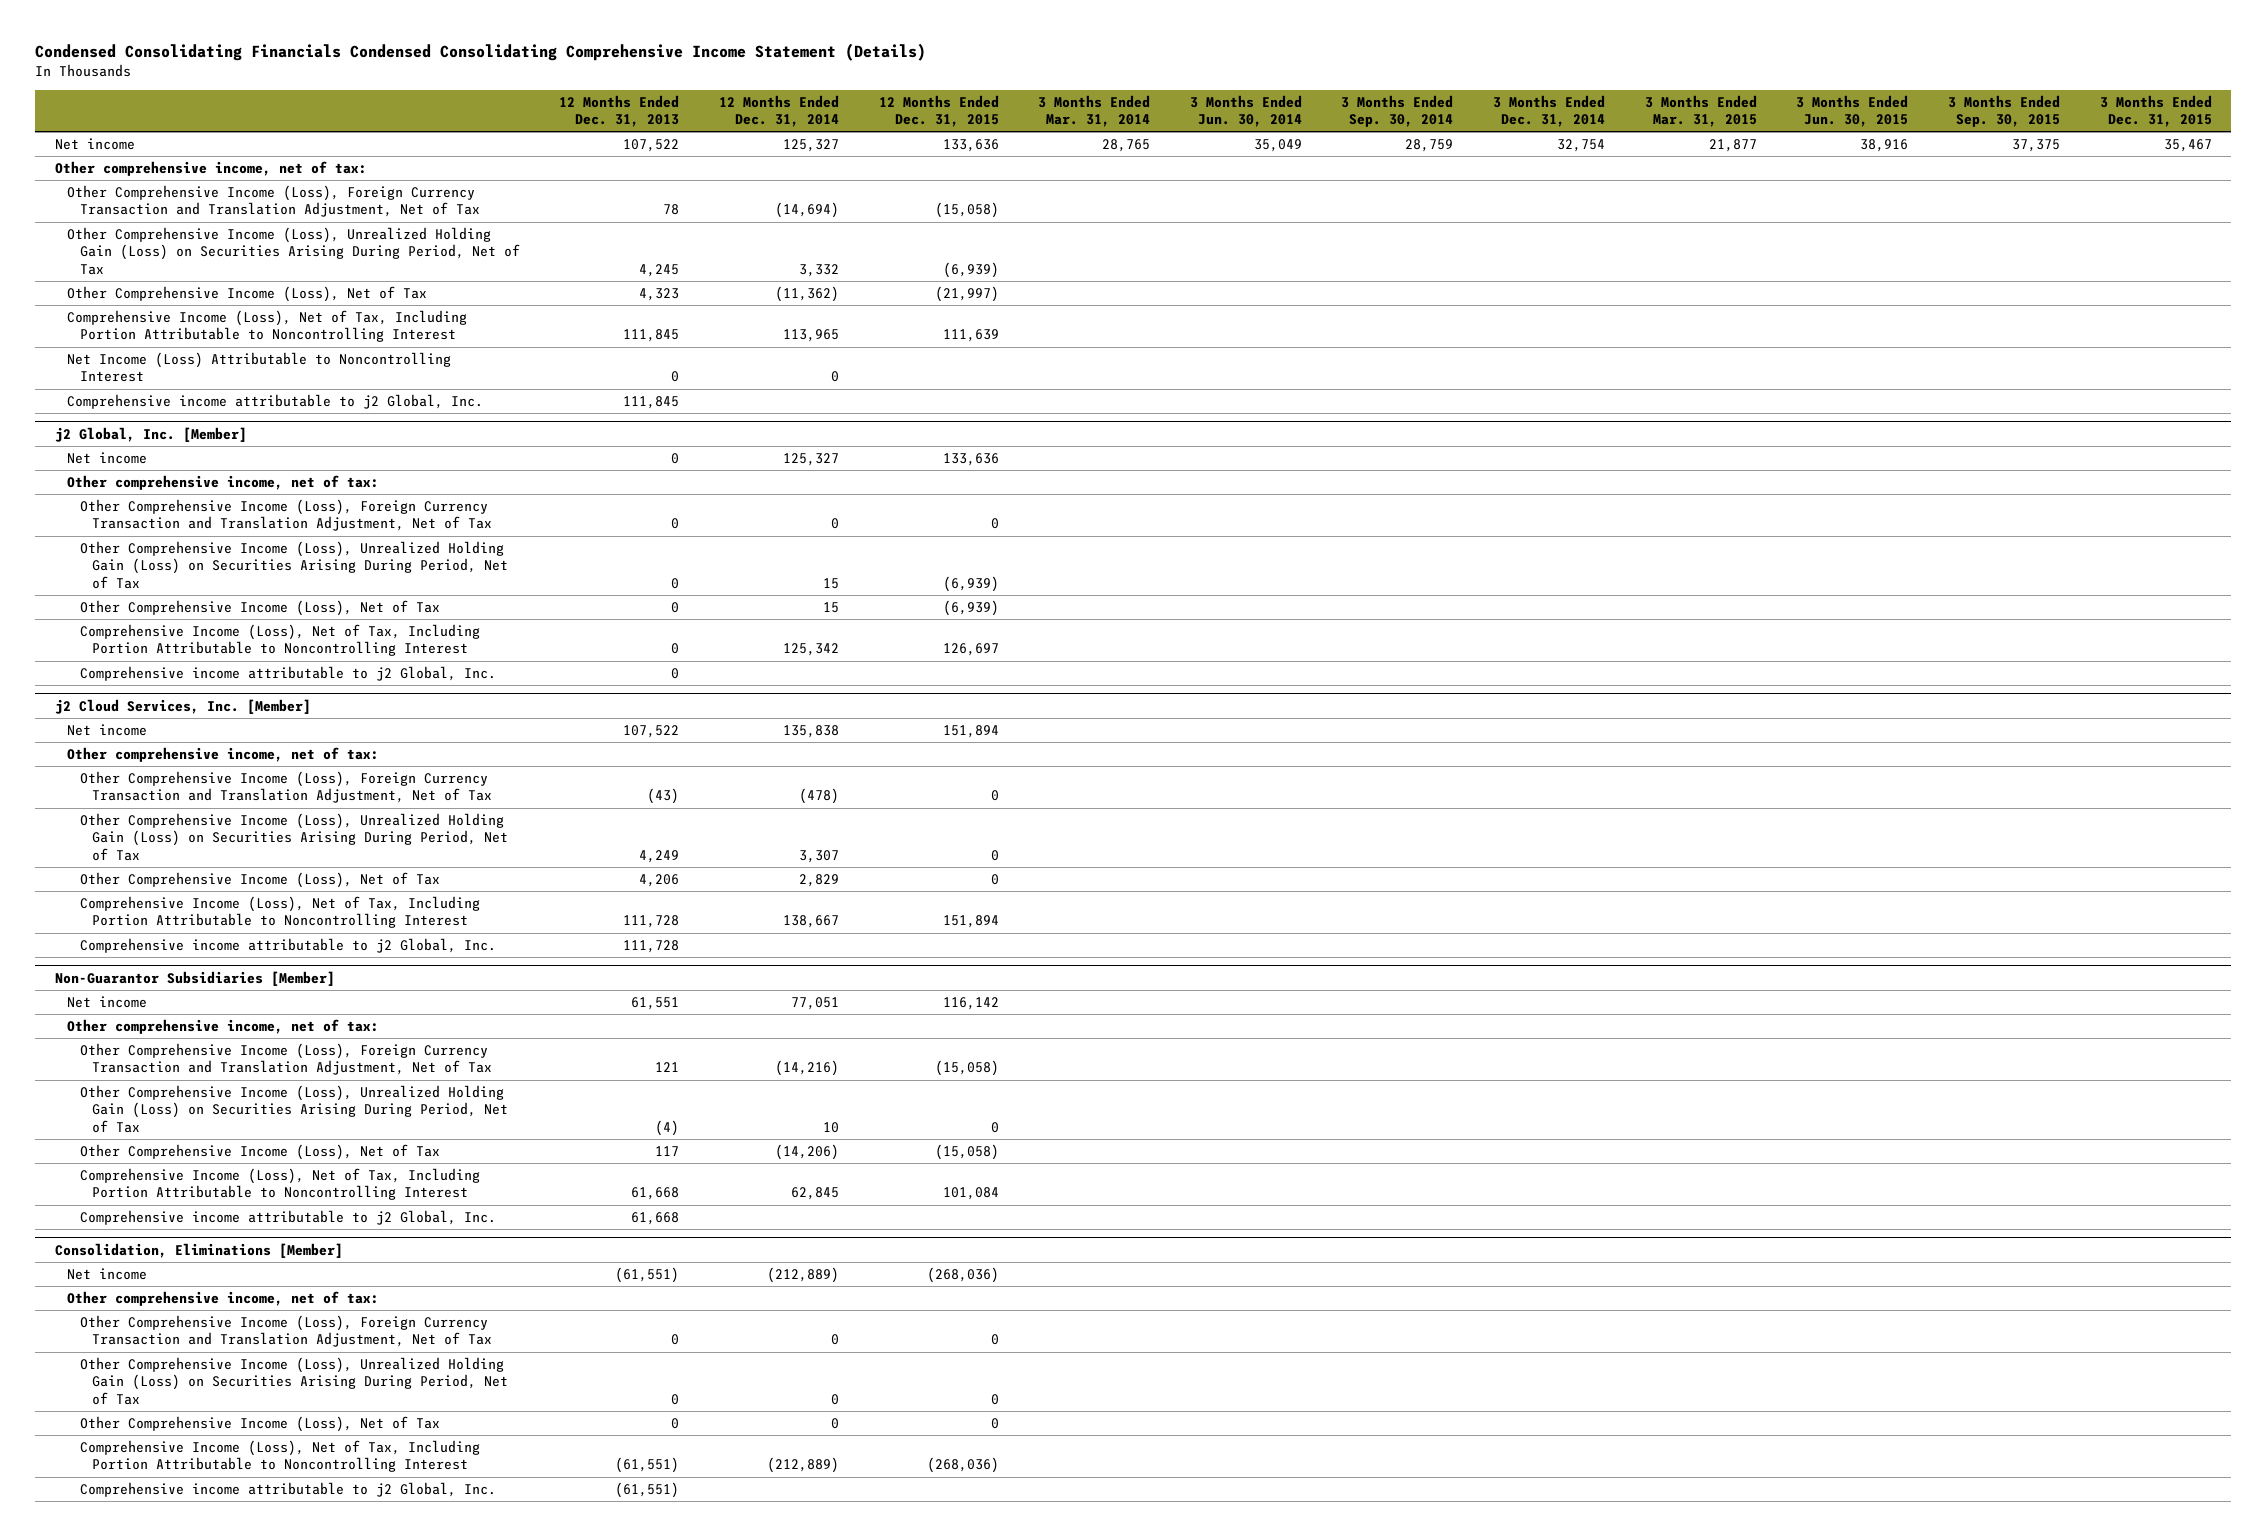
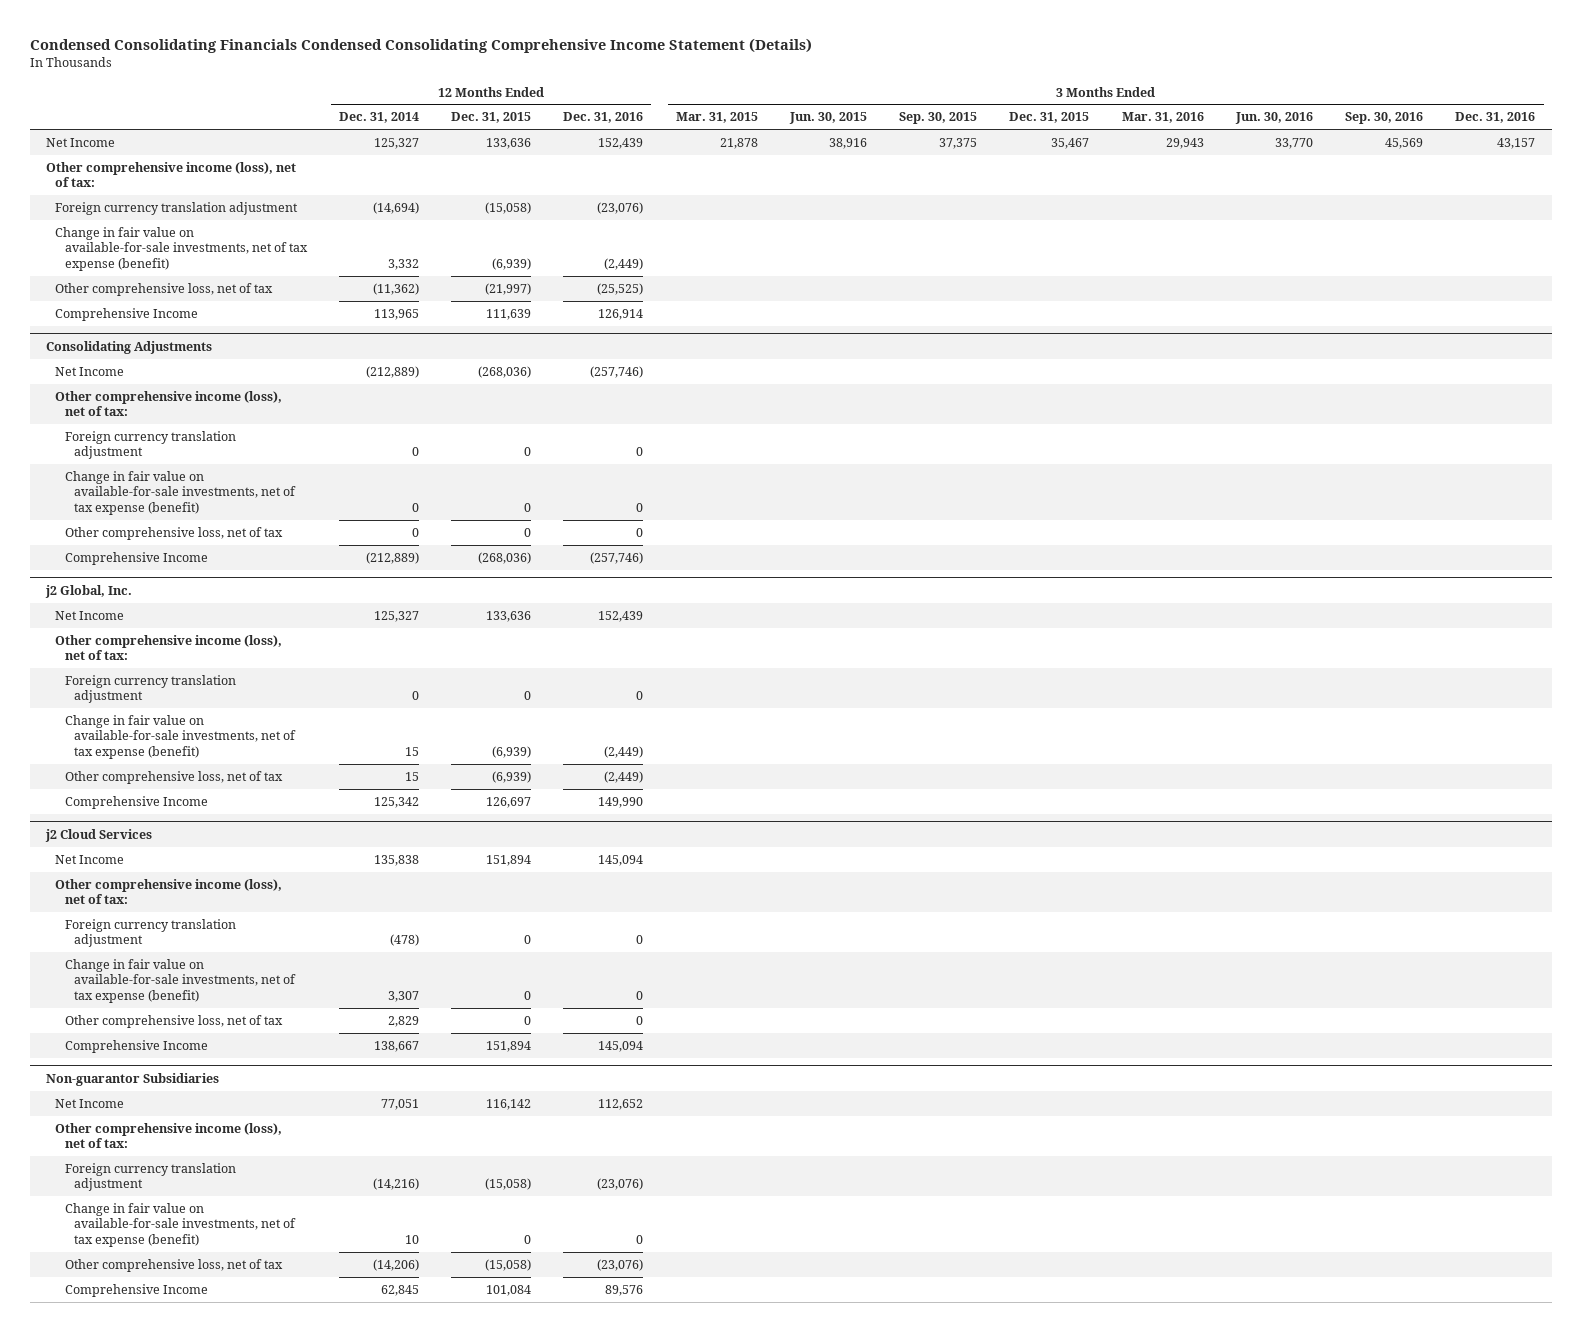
- | 12 Months Ended Dec. 31, 2013 | 12 Months Ended Dec. 31, 2014 | 12 Months Ended Dec. 31, 2015 | 3 Months Ended Mar. 31, 2014 | 3 Months Ended Jun. 30, 2014 | 3 Months Ended Sep. 30, 2014 | 3 Months Ended Dec. 31, 2014 | 3 Months Ended Mar. 31, 2015 | 3 Months Ended Jun. 30, 2015 | 3 Months Ended Sep. 30, 2015 | 3 Months Ended Dec. 31, 2015
+ | 12 Months Ended Dec. 31, 2014 | 12 Months Ended Dec. 31, 2015 | 12 Months Ended Dec. 31, 2016 | 3 Months Ended Mar. 31, 2015 | 3 Months Ended Jun. 30, 2015 | 3 Months Ended Sep. 30, 2015 | 3 Months Ended Dec. 31, 2015 | 3 Months Ended Mar. 31, 2016 | 3 Months Ended Jun. 30, 2016 | 3 Months Ended Sep. 30, 2016 | 3 Months Ended Dec. 31, 2016
- Net income | 107,522 | 125,327 | 133,636 | 28,765 | 35,049 | 28,759 | 32,754 | 21,877 | 38,916 | 37,375 | 35,467
- Other comprehensive income, net of tax:
- Other Comprehensive Income (Loss), Foreign Currency Transaction and Translation Adjustment, Net of Tax | 78 | (14,694) | (15,058) | | | | | | | |
- Other Comprehensive Income (Loss), Unrealized Holding Gain (Loss) on Securities Arising During Period, Net of Tax | 4,245 | 3,332 | (6,939) | | | | | | | |
- Other Comprehensive Income (Loss), Net of Tax | 4,323 | (11,362) | (21,997) | | | | | | | |
- Comprehensive Income (Loss), Net of Tax, Including Portion Attributable to Noncontrolling Interest | 111,845 | 113,965 | 111,639 | | | | | | | |
- Net Income (Loss) Attributable to Noncontrolling Interest | 0 | 0 | | | | | | | | |
- Comprehensive income attributable to j2 Global, Inc. | 111,845 | | | | | | | | | |
- j2 Global, Inc. [Member]
- Net income | 0 | 125,327 | 133,636 | | | | | | | |
- Other comprehensive income, net of tax:
- Other Comprehensive Income (Loss), Foreign Currency Transaction and Translation Adjustment, Net of Tax | 0 | 0 | 0 | | | | | | | |
- Other Comprehensive Income (Loss), Unrealized Holding Gain (Loss) on Securities Arising During Period, Net of Tax | 0 | 15 | (6,939) | | | | | | | |
- Other Comprehensive Income (Loss), Net of Tax | 0 | 15 | (6,939) | | | | | | | |
- Comprehensive Income (Loss), Net of Tax, Including Portion Attributable to Noncontrolling Interest | 0 | 125,342 | 126,697 | | | | | | | |
- Comprehensive income attributable to j2 Global, Inc. | 0 | | | | | | | | | |
- j2 Cloud Services, Inc. [Member]
- Net income | 107,522 | 135,838 | 151,894 | | | | | | | |
- Other comprehensive income, net of tax:
- Other Comprehensive Income (Loss), Foreign Currency Transaction and Translation Adjustment, Net of Tax | (43) | (478) | 0 | | | | | | | |
- Other Comprehensive Income (Loss), Unrealized Holding Gain (Loss) on Securities Arising During Period, Net of Tax | 4,249 | 3,307 | 0 | | | | | | | |
- Other Comprehensive Income (Loss), Net of Tax | 4,206 | 2,829 | 0 | | | | | | | |
- Comprehensive Income (Loss), Net of Tax, Including Portion Attributable to Noncontrolling Interest | 111,728 | 138,667 | 151,894 | | | | | | | |
- Comprehensive income attributable to j2 Global, Inc. | 111,728 | | | | | | | | | |
- Non-Guarantor Subsidiaries [Member]
- Net income | 61,551 | 77,051 | 116,142 | | | | | | | |
- Other comprehensive income, net of tax:
- Other Comprehensive Income (Loss), Foreign Currency Transaction and Translation Adjustment, Net of Tax | 121 | (14,216) | (15,058) | | | | | | | |
- Other Comprehensive Income (Loss), Unrealized Holding Gain (Loss) on Securities Arising During Period, Net of Tax | (4) | 10 | 0 | | | | | | | |
- Other Comprehensive Income (Loss), Net of Tax | 117 | (14,206) | (15,058) | | | | | | | |
- Comprehensive Income (Loss), Net of Tax, Including Portion Attributable to Noncontrolling Interest | 61,668 | 62,845 | 101,084 | | | | | | | |
- Comprehensive income attributable to j2 Global, Inc. | 61,668 | | | | | | | | | |
- Consolidation, Eliminations [Member]
- Net income | (61,551) | (212,889) | (268,036) | | | | | | | |
- Other comprehensive income, net of tax:
- Other Comprehensive Income (Loss), Foreign Currency Transaction and Translation Adjustment, Net of Tax | 0 | 0 | 0 | | | | | | | |
- Other Comprehensive Income (Loss), Unrealized Holding Gain (Loss) on Securities Arising During Period, Net of Tax | 0 | 0 | 0 | | | | | | | |
- Other Comprehensive Income (Loss), Net of Tax | 0 | 0 | 0 | | | | | | | |
- Comprehensive Income (Loss), Net of Tax, Including Portion Attributable to Noncontrolling Interest | (61,551) | (212,889) | (268,036) | | | | | | | |
- Comprehensive income attributable to j2 Global, Inc. | (61,551) | | | | | | | | | |
+ Net Income | 125,327 | 133,636 | 152,439 | 21,878 | 38,916 | 37,375 | 35,467 | 29,943 | 33,770 | 45,569 | 43,157
+ Other comprehensive income (loss), net of tax:
+ Foreign currency translation adjustment | (14,694) | (15,058) | (23,076) | | | | | | | |
+ Change in fair value on available-for-sale investments, net of tax expense (benefit) | 3,332 | (6,939) | (2,449) | | | | | | | |
+ Other comprehensive loss, net of tax | (11,362) | (21,997) | (25,525) | | | | | | | |
+ Comprehensive Income | 113,965 | 111,639 | 126,914 | | | | | | | |
+ Consolidating Adjustments
+ Net Income | (212,889) | (268,036) | (257,746) | | | | | | | |
+ Other comprehensive income (loss), net of tax:
+ Foreign currency translation adjustment | 0 | 0 | 0 | | | | | | | |
+ Change in fair value on available-for-sale investments, net of tax expense (benefit) | 0 | 0 | 0 | | | | | | | |
+ Other comprehensive loss, net of tax | 0 | 0 | 0 | | | | | | | |
+ Comprehensive Income | (212,889) | (268,036) | (257,746) | | | | | | | |
+ j2 Global, Inc.
+ Net Income | 125,327 | 133,636 | 152,439 | | | | | | | |
+ Other comprehensive income (loss), net of tax:
+ Foreign currency translation adjustment | 0 | 0 | 0 | | | | | | | |
+ Change in fair value on available-for-sale investments, net of tax expense (benefit) | 15 | (6,939) | (2,449) | | | | | | | |
+ Other comprehensive loss, net of tax | 15 | (6,939) | (2,449) | | | | | | | |
+ Comprehensive Income | 125,342 | 126,697 | 149,990 | | | | | | | |
+ j2 Cloud Services
+ Net Income | 135,838 | 151,894 | 145,094 | | | | | | | |
+ Other comprehensive income (loss), net of tax:
+ Foreign currency translation adjustment | (478) | 0 | 0 | | | | | | | |
+ Change in fair value on available-for-sale investments, net of tax expense (benefit) | 3,307 | 0 | 0 | | | | | | | |
+ Other comprehensive loss, net of tax | 2,829 | 0 | 0 | | | | | | | |
+ Comprehensive Income | 138,667 | 151,894 | 145,094 | | | | | | | |
+ Non-guarantor Subsidiaries
+ Net Income | 77,051 | 116,142 | 112,652 | | | | | | | |
+ Other comprehensive income (loss), net of tax:
+ Foreign currency translation adjustment | (14,216) | (15,058) | (23,076) | | | | | | | |
+ Change in fair value on available-for-sale investments, net of tax expense (benefit) | 10 | 0 | 0 | | | | | | | |
+ Other comprehensive loss, net of tax | (14,206) | (15,058) | (23,076) | | | | | | | |
+ Comprehensive Income | 62,845 | 101,084 | 89,576 | | | | | | | |

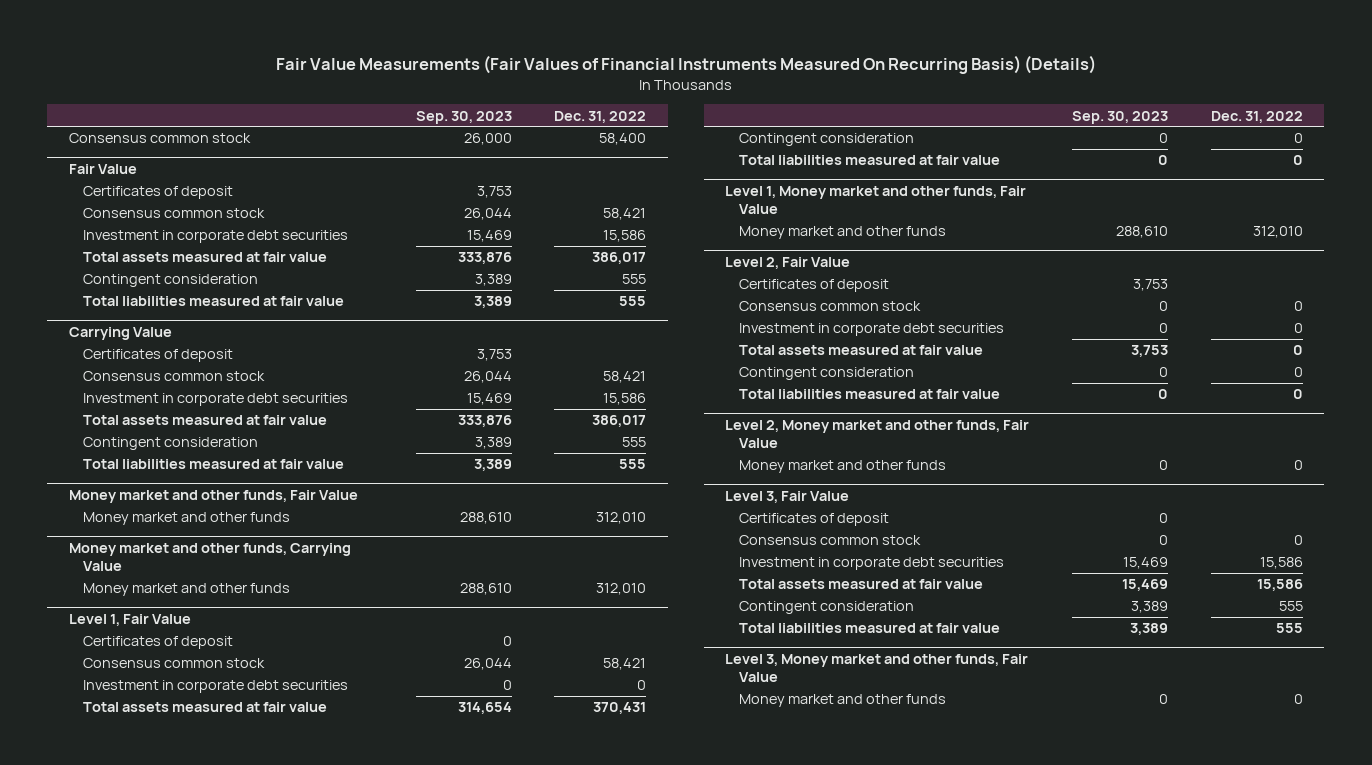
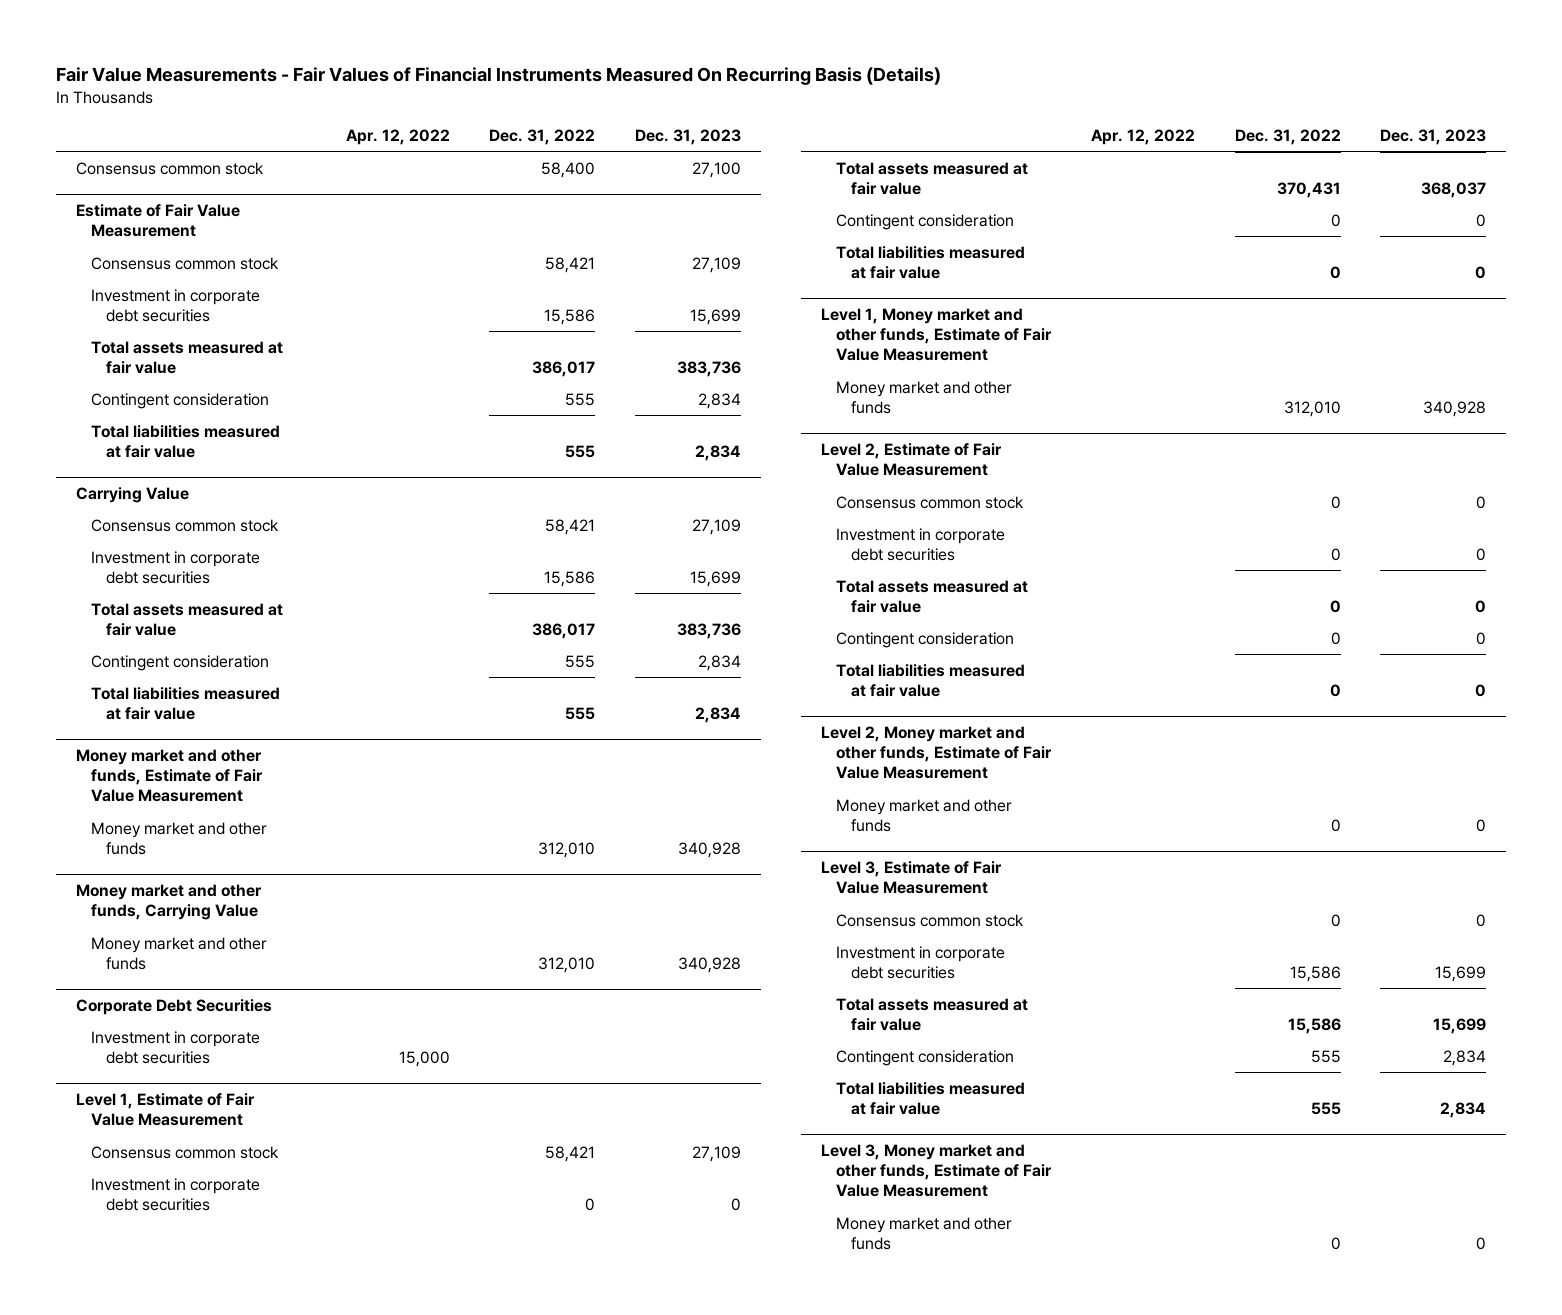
- Fair Value Measurements (Fair Values of Financial Instruments Measured On Recurring Basis) (Details)
+ Fair Value Measurements - Fair Values of Financial Instruments Measured On Recurring Basis (Details)
- | Sep. 30, 2023 | Dec. 31, 2022
+ | Apr. 12, 2022 | Dec. 31, 2022 | Dec. 31, 2023
- Fair Value
- Certificates of deposit | 3,753 |
+ Estimate of Fair Value Measurement
@ Carrying Value
- Certificates of deposit | 3,753 |
- Money market and other funds, Fair Value
+ Money market and other funds, Estimate of Fair Value Measurement
- Level 1, Fair Value
- Certificates of deposit | 0 |
+ Corporate Debt Securities
+ Investment in corporate debt securities | 15,000 | |
+ Level 1, Estimate of Fair Value Measurement
- Level 1, Money market and other funds, Fair Value
+ Level 1, Money market and other funds, Estimate of Fair Value Measurement
- Level 2, Fair Value
- Certificates of deposit | 3,753 |
+ Level 2, Estimate of Fair Value Measurement
- Level 2, Money market and other funds, Fair Value
+ Level 2, Money market and other funds, Estimate of Fair Value Measurement
- Level 3, Fair Value
- Certificates of deposit | 0 |
+ Level 3, Estimate of Fair Value Measurement
- Level 3, Money market and other funds, Fair Value
+ Level 3, Money market and other funds, Estimate of Fair Value Measurement

